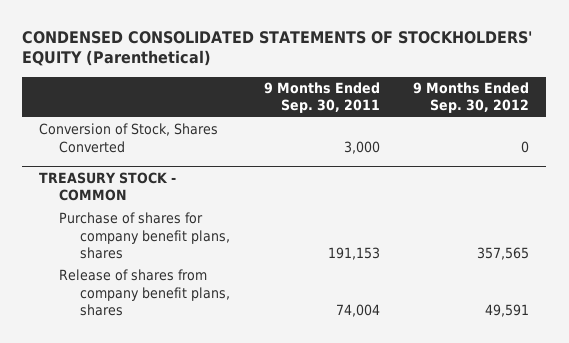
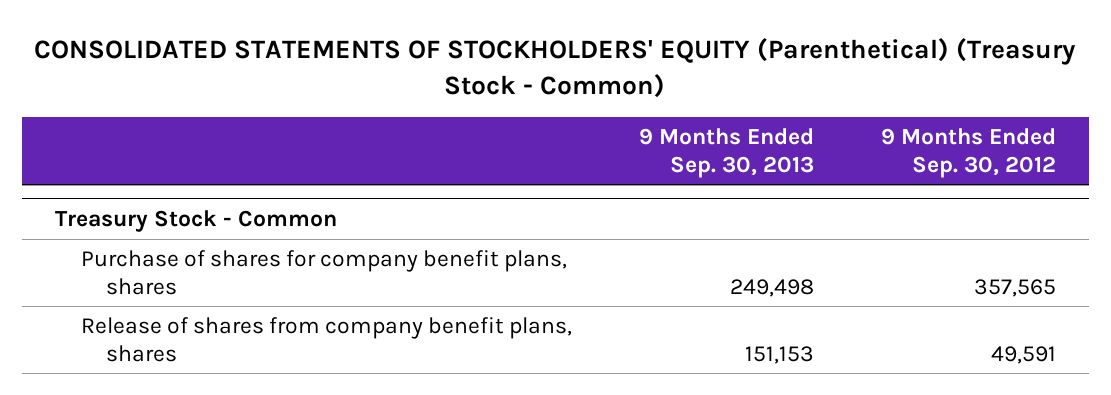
- CONDENSED CONSOLIDATED STATEMENTS OF STOCKHOLDERS' EQUITY (Parenthetical)
+ CONSOLIDATED STATEMENTS OF STOCKHOLDERS' EQUITY (Parenthetical) (Treasury Stock - Common)
- | 9 Months Ended Sep. 30, 2011 | 9 Months Ended Sep. 30, 2012
+ | 9 Months Ended Sep. 30, 2013 | 9 Months Ended Sep. 30, 2012
- Conversion of Stock, Shares Converted | 3,000 | 0
- TREASURY STOCK - COMMON
+ Treasury Stock - Common

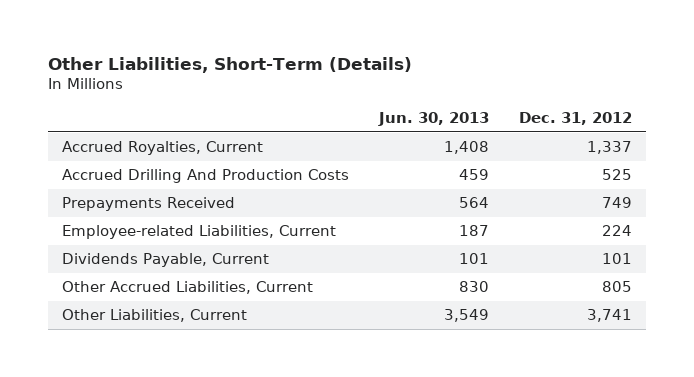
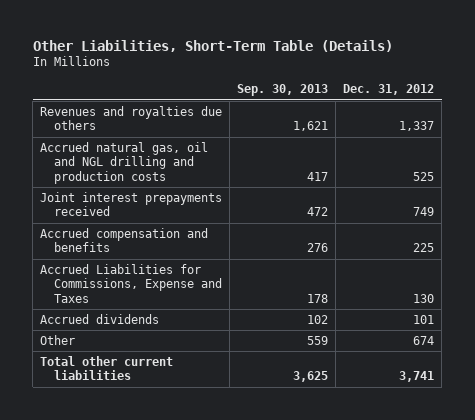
- Other Liabilities, Short-Term (Details)
+ Other Liabilities, Short-Term Table (Details)
- | Jun. 30, 2013 | Dec. 31, 2012
+ | Sep. 30, 2013 | Dec. 31, 2012
- Accrued Royalties, Current | 1,408 | 1,337
- Accrued Drilling And Production Costs | 459 | 525
- Prepayments Received | 564 | 749
- Employee-related Liabilities, Current | 187 | 224
- Dividends Payable, Current | 101 | 101
- Other Accrued Liabilities, Current | 830 | 805
- Other Liabilities, Current | 3,549 | 3,741
+ Revenues and royalties due others | 1,621 | 1,337
+ Accrued natural gas, oil and NGL drilling and production costs | 417 | 525
+ Joint interest prepayments received | 472 | 749
+ Accrued compensation and benefits | 276 | 225
+ Accrued Liabilities for Commissions, Expense and Taxes | 178 | 130
+ Accrued dividends | 102 | 101
+ Other | 559 | 674
+ Total other current liabilities | 3,625 | 3,741

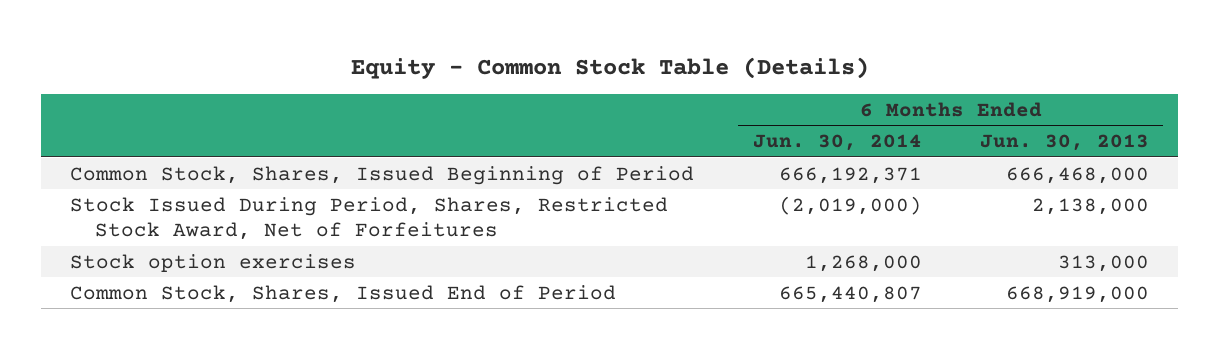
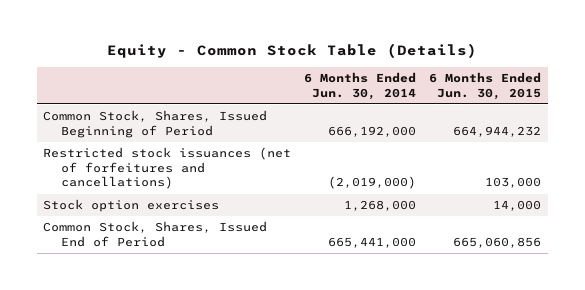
- | 6 Months Ended Jun. 30, 2014 | 6 Months Ended Jun. 30, 2013
+ | 6 Months Ended Jun. 30, 2014 | 6 Months Ended Jun. 30, 2015
- Common Stock, Shares, Issued Beginning of Period | 666,192,371 | 666,468,000
- Stock Issued During Period, Shares, Restricted Stock Award, Net of Forfeitures | (2,019,000) | 2,138,000
+ Common Stock, Shares, Issued Beginning of Period | 666,192,000 | 664,944,232
+ Restricted stock issuances (net of forfeitures and cancellations) | (2,019,000) | 103,000
- Common Stock, Shares, Issued End of Period | 665,440,807 | 668,919,000
+ Common Stock, Shares, Issued End of Period | 665,441,000 | 665,060,856

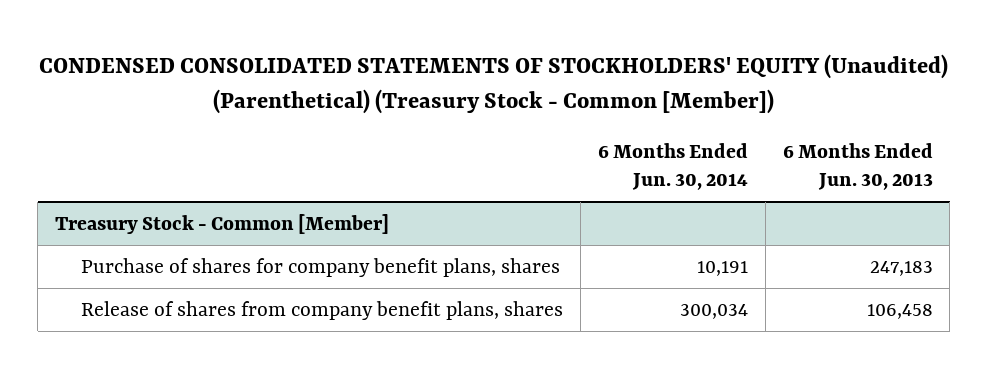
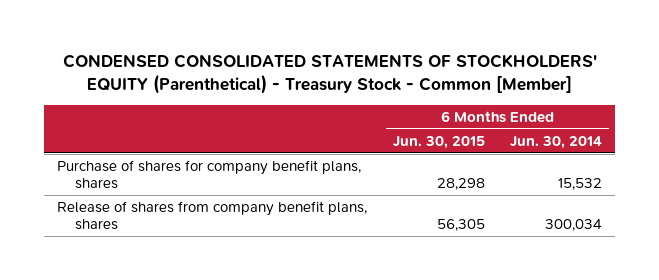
- CONDENSED CONSOLIDATED STATEMENTS OF STOCKHOLDERS' EQUITY (Unaudited) (Parenthetical) (Treasury Stock - Common [Member])
+ CONDENSED CONSOLIDATED STATEMENTS OF STOCKHOLDERS' EQUITY (Parenthetical) - Treasury Stock - Common [Member]
- | 6 Months Ended Jun. 30, 2014 | 6 Months Ended Jun. 30, 2013
+ | 6 Months Ended Jun. 30, 2015 | 6 Months Ended Jun. 30, 2014
- Treasury Stock - Common [Member]
- Purchase of shares for company benefit plans, shares | 10,191 | 247,183
+ Purchase of shares for company benefit plans, shares | 28,298 | 15,532

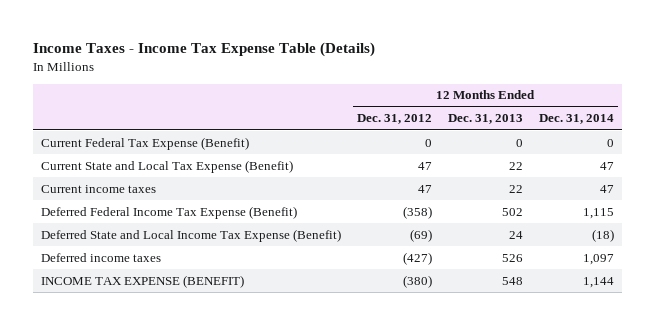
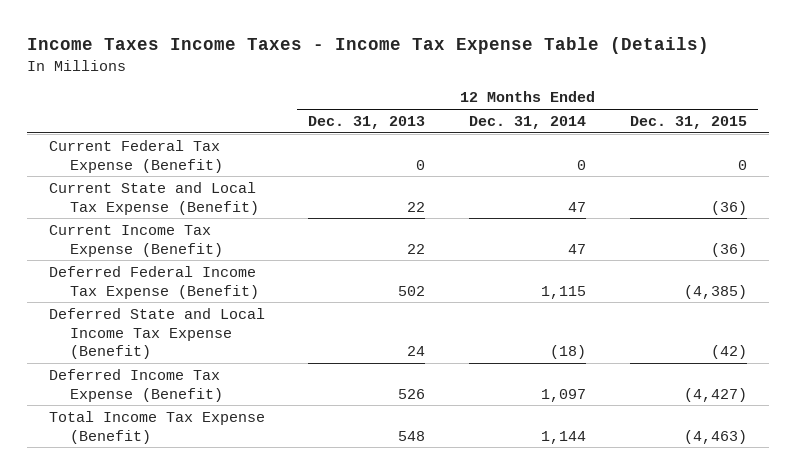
- Income Taxes - Income Tax Expense Table (Details)
+ Income Taxes Income Taxes - Income Tax Expense Table (Details)
- | 12 Months Ended Dec. 31, 2012 | 12 Months Ended Dec. 31, 2013 | 12 Months Ended Dec. 31, 2014
+ | 12 Months Ended Dec. 31, 2013 | 12 Months Ended Dec. 31, 2014 | 12 Months Ended Dec. 31, 2015
- Current income taxes | 47 | 22 | 47
+ Current Income Tax Expense (Benefit) | 22 | 47 | (36)
- Deferred income taxes | (427) | 526 | 1,097
- INCOME TAX EXPENSE (BENEFIT) | (380) | 548 | 1,144
+ Deferred Income Tax Expense (Benefit) | 526 | 1,097 | (4,427)
+ Total Income Tax Expense (Benefit) | 548 | 1,144 | (4,463)

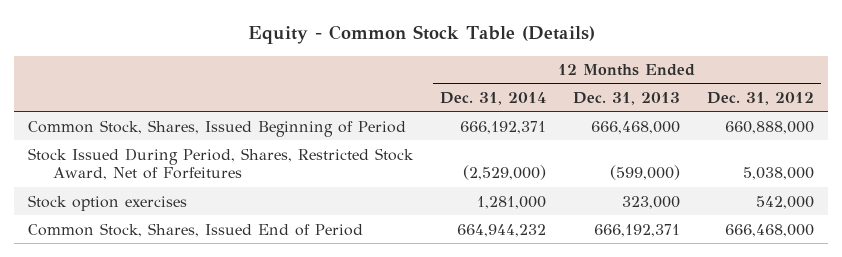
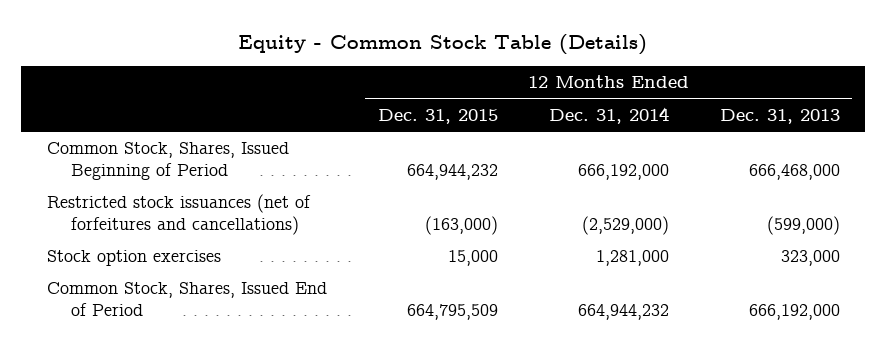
- | 12 Months Ended Dec. 31, 2014 | 12 Months Ended Dec. 31, 2013 | 12 Months Ended Dec. 31, 2012
+ | 12 Months Ended Dec. 31, 2015 | 12 Months Ended Dec. 31, 2014 | 12 Months Ended Dec. 31, 2013
- Common Stock, Shares, Issued Beginning of Period | 666,192,371 | 666,468,000 | 660,888,000
- Stock Issued During Period, Shares, Restricted Stock Award, Net of Forfeitures | (2,529,000) | (599,000) | 5,038,000
+ Common Stock, Shares, Issued Beginning of Period | 664,944,232 | 666,192,000 | 666,468,000
+ Restricted stock issuances (net of forfeitures and cancellations) | (163,000) | (2,529,000) | (599,000)
- Common Stock, Shares, Issued End of Period | 664,944,232 | 666,192,371 | 666,468,000
+ Common Stock, Shares, Issued End of Period | 664,795,509 | 664,944,232 | 666,192,000

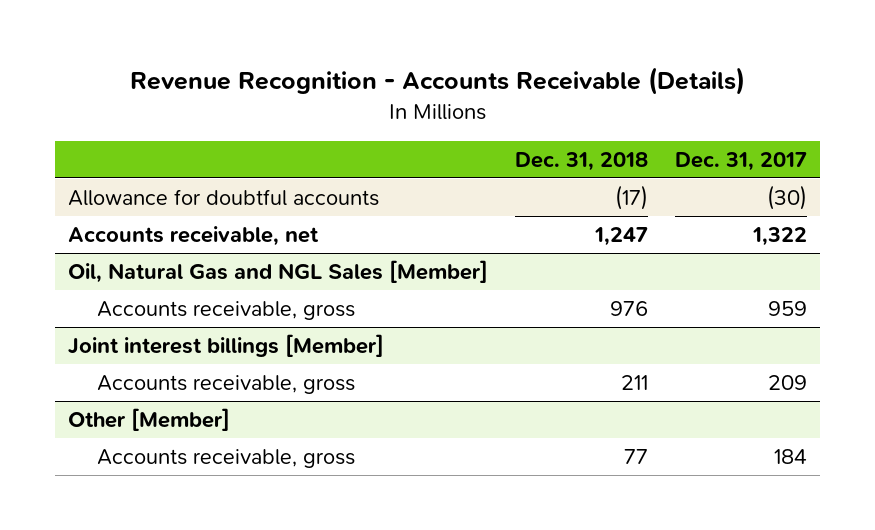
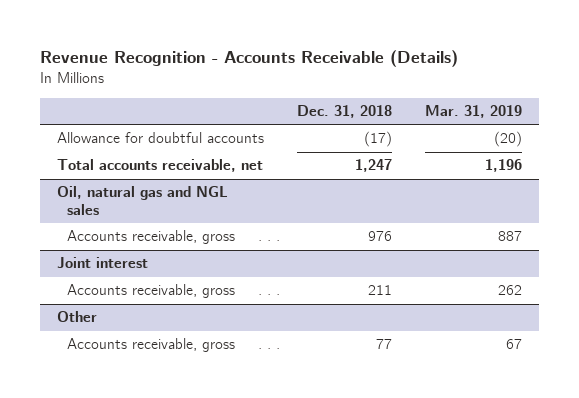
- | Dec. 31, 2018 | Dec. 31, 2017
+ | Dec. 31, 2018 | Mar. 31, 2019
- Accounts receivable, net | 1,247 | 1,322
- Oil, Natural Gas and NGL Sales [Member]
+ Total accounts receivable, net | 1,247 | 1,196
+ Oil, natural gas and NGL sales
- Joint interest billings [Member]
+ Joint interest
- Other [Member]
+ Other

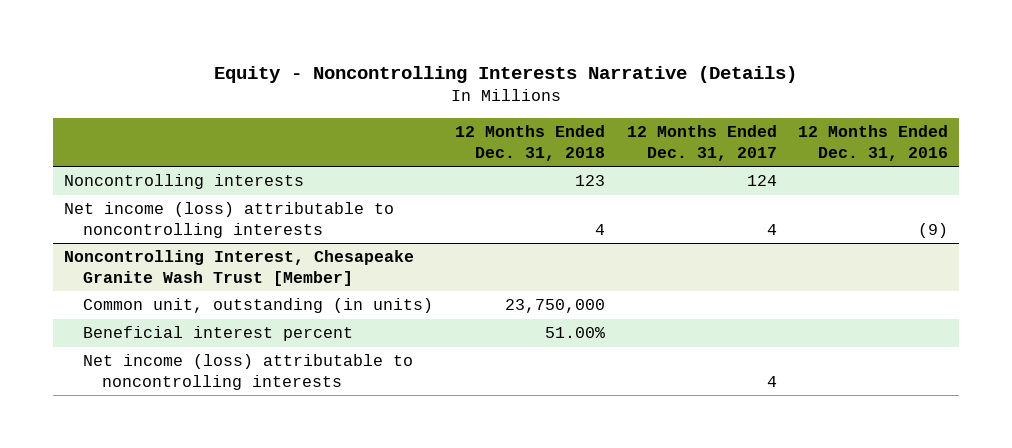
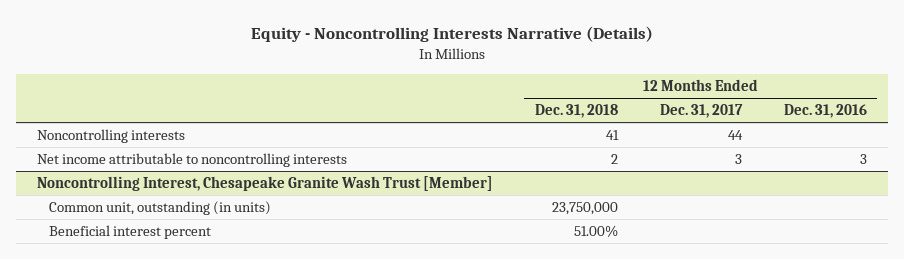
- Noncontrolling interests | 123 | 124 |
- Net income (loss) attributable to noncontrolling interests | 4 | 4 | (9)
+ Noncontrolling interests | 41 | 44 |
+ Net income attributable to noncontrolling interests | 2 | 3 | 3
@ Noncontrolling Interest, Chesapeake Granite Wash Trust [Member]
- Net income (loss) attributable to noncontrolling interests | | 4 |

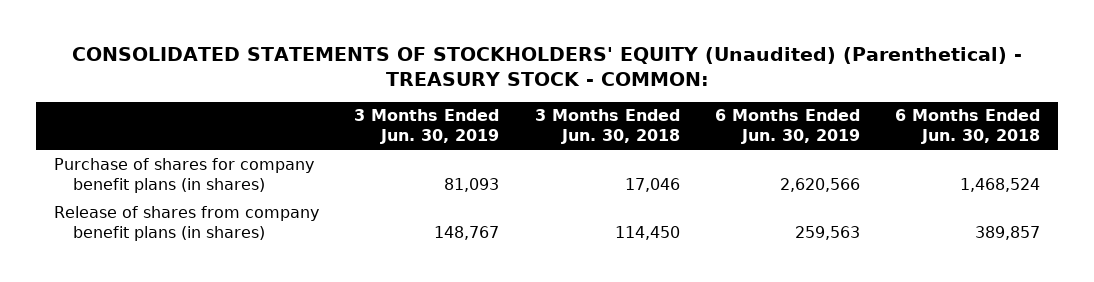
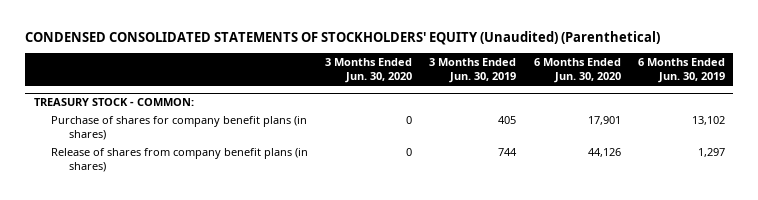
- CONSOLIDATED STATEMENTS OF STOCKHOLDERS' EQUITY (Unaudited) (Parenthetical) - TREASURY STOCK - COMMON:
+ CONDENSED CONSOLIDATED STATEMENTS OF STOCKHOLDERS' EQUITY (Unaudited) (Parenthetical)
- | 3 Months Ended Jun. 30, 2019 | 3 Months Ended Jun. 30, 2018 | 6 Months Ended Jun. 30, 2019 | 6 Months Ended Jun. 30, 2018
+ | 3 Months Ended Jun. 30, 2020 | 3 Months Ended Jun. 30, 2019 | 6 Months Ended Jun. 30, 2020 | 6 Months Ended Jun. 30, 2019
- Purchase of shares for company benefit plans (in shares) | 81,093 | 17,046 | 2,620,566 | 1,468,524
- Release of shares from company benefit plans (in shares) | 148,767 | 114,450 | 259,563 | 389,857
+ TREASURY STOCK - COMMON:
+ Purchase of shares for company benefit plans (in shares) | 0 | 405 | 17,901 | 13,102
+ Release of shares from company benefit plans (in shares) | 0 | 744 | 44,126 | 1,297

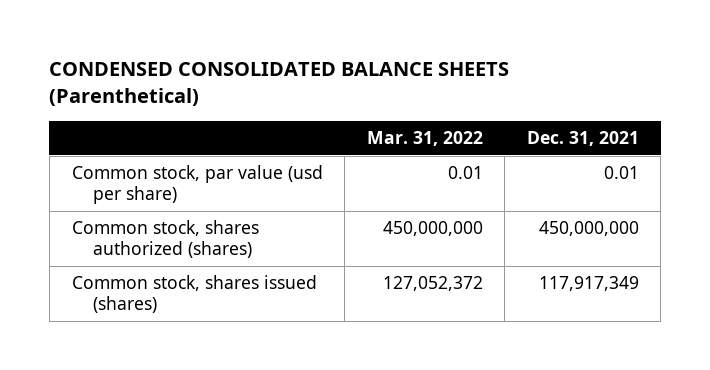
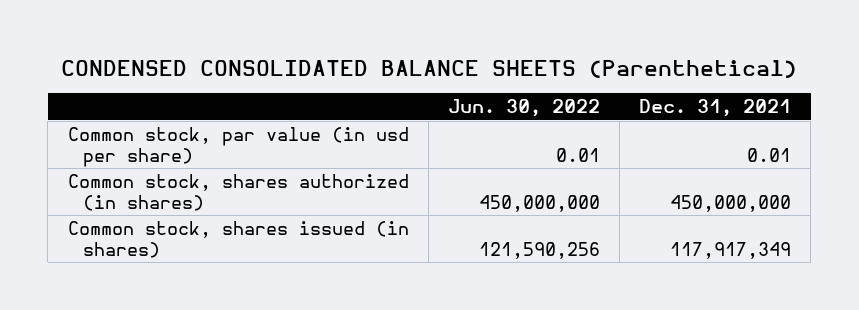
- | Mar. 31, 2022 | Dec. 31, 2021
+ | Jun. 30, 2022 | Dec. 31, 2021
- Common stock, par value (usd per share) | 0.01 | 0.01
- Common stock, shares authorized (shares) | 450,000,000 | 450,000,000
- Common stock, shares issued (shares) | 127,052,372 | 117,917,349
+ Common stock, par value (in usd per share) | 0.01 | 0.01
+ Common stock, shares authorized (in shares) | 450,000,000 | 450,000,000
+ Common stock, shares issued (in shares) | 121,590,256 | 117,917,349

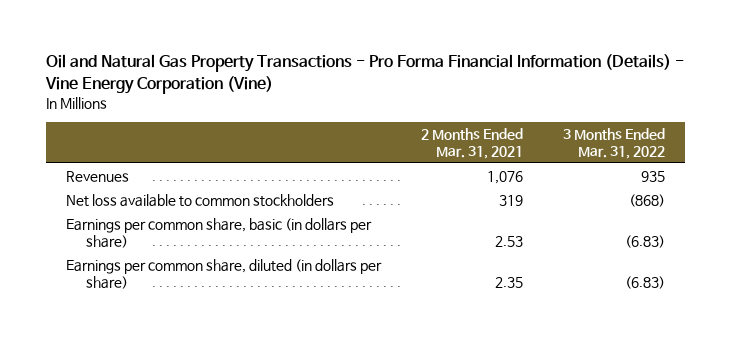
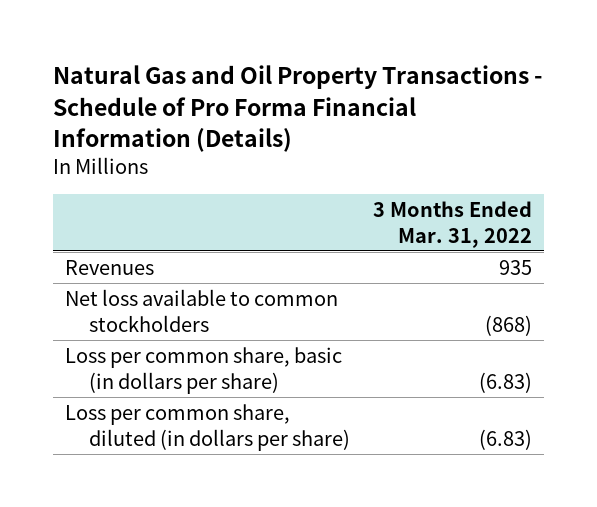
- Oil and Natural Gas Property Transactions - Pro Forma Financial Information (Details) - Vine Energy Corporation (Vine)
+ Natural Gas and Oil Property Transactions - Schedule of Pro Forma Financial Information (Details)
- | 2 Months Ended Mar. 31, 2021 | 3 Months Ended Mar. 31, 2022
+ | 3 Months Ended Mar. 31, 2022
- Earnings per common share, basic (in dollars per share) | 2.53 | (6.83)
- Earnings per common share, diluted (in dollars per share) | 2.35 | (6.83)
+ Loss per common share, basic (in dollars per share) | (6.83)
+ Loss per common share, diluted (in dollars per share) | (6.83)

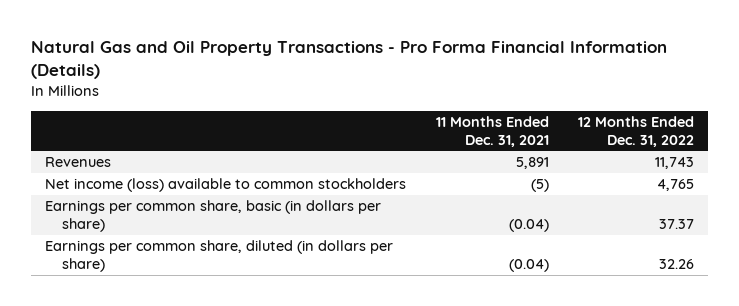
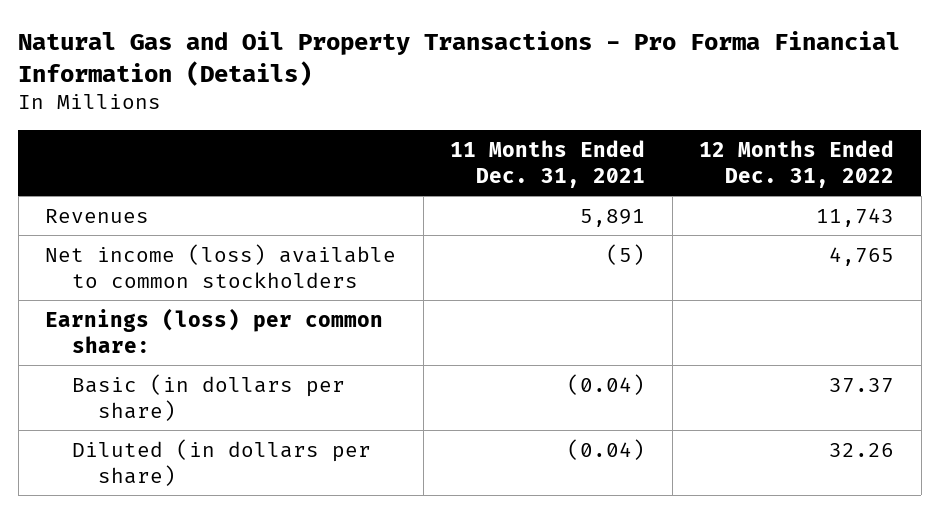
- Earnings per common share, basic (in dollars per share) | (0.04) | 37.37
- Earnings per common share, diluted (in dollars per share) | (0.04) | 32.26
+ Earnings (loss) per common share:
+ Basic (in dollars per share) | (0.04) | 37.37
+ Diluted (in dollars per share) | (0.04) | 32.26

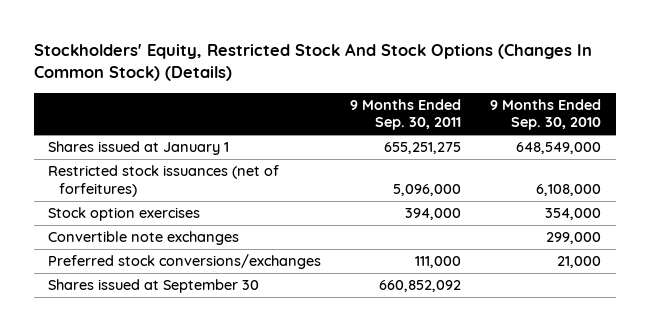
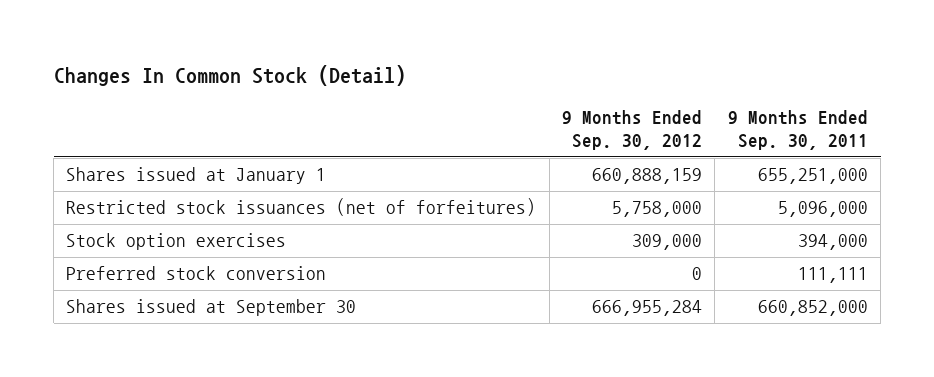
- Stockholders' Equity, Restricted Stock And Stock Options (Changes In Common Stock) (Details)
+ Changes In Common Stock (Detail)
- | 9 Months Ended Sep. 30, 2011 | 9 Months Ended Sep. 30, 2010
+ | 9 Months Ended Sep. 30, 2012 | 9 Months Ended Sep. 30, 2011
- Shares issued at January 1 | 655,251,275 | 648,549,000
+ Shares issued at January 1 | 660,888,159 | 655,251,000
- Convertible note exchanges | | 299,000
- Preferred stock conversions/exchanges | 111,000 | 21,000
- Shares issued at September 30 | 660,852,092 |
+ Preferred stock conversion | 0 | 111,111
+ Shares issued at September 30 | 666,955,284 | 660,852,000

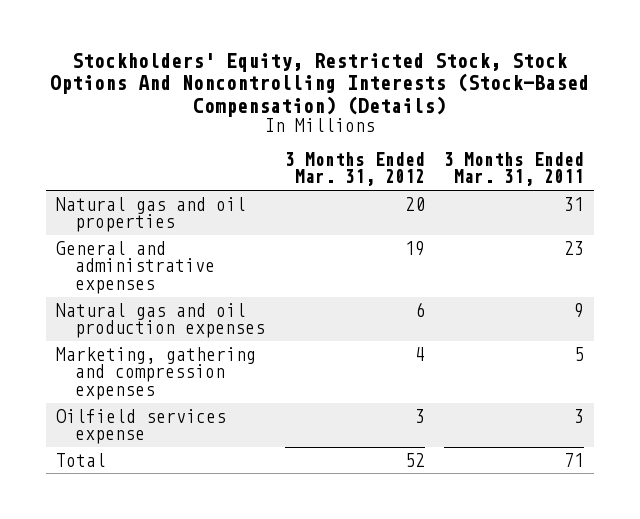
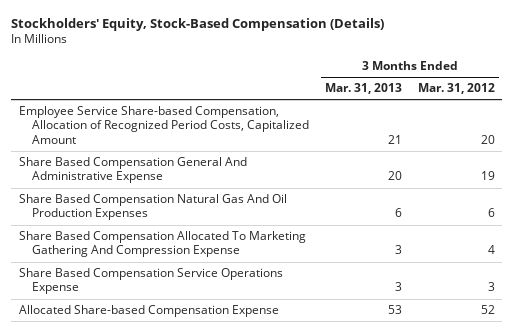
- Stockholders' Equity, Restricted Stock, Stock Options And Noncontrolling Interests (Stock-Based Compensation) (Details)
+ Stockholders' Equity, Stock-Based Compensation (Details)
- | 3 Months Ended Mar. 31, 2012 | 3 Months Ended Mar. 31, 2011
+ | 3 Months Ended Mar. 31, 2013 | 3 Months Ended Mar. 31, 2012
- Natural gas and oil properties | 20 | 31
- General and administrative expenses | 19 | 23
- Natural gas and oil production expenses | 6 | 9
- Marketing, gathering and compression expenses | 4 | 5
- Oilfield services expense | 3 | 3
- Total | 52 | 71
+ Employee Service Share-based Compensation, Allocation of Recognized Period Costs, Capitalized Amount | 21 | 20
+ Share Based Compensation General And Administrative Expense | 20 | 19
+ Share Based Compensation Natural Gas And Oil Production Expenses | 6 | 6
+ Share Based Compensation Allocated To Marketing Gathering And Compression Expense | 3 | 4
+ Share Based Compensation Service Operations Expense | 3 | 3
+ Allocated Share-based Compensation Expense | 53 | 52

